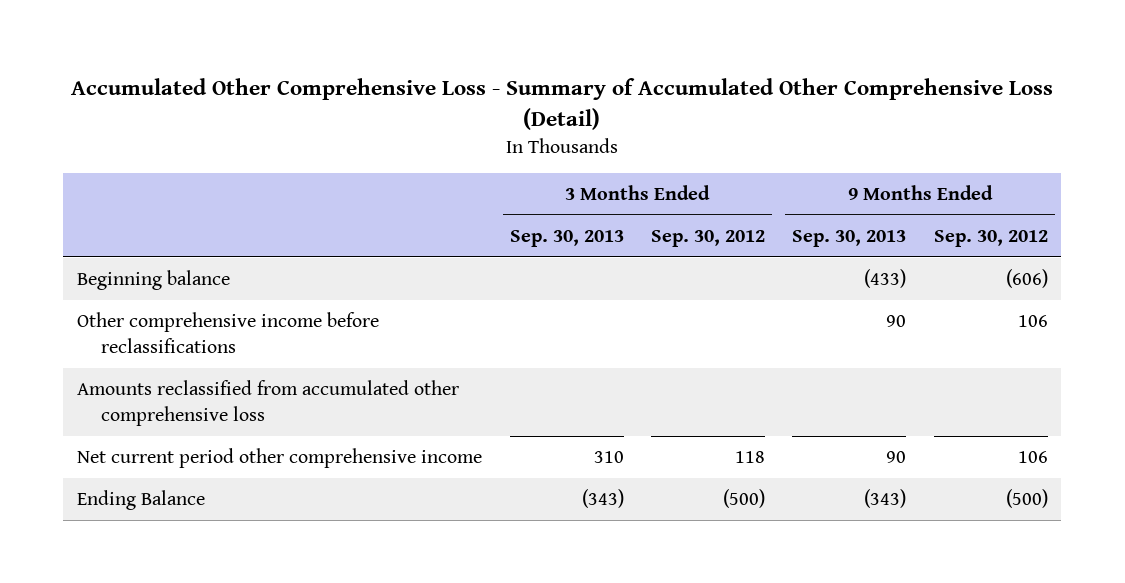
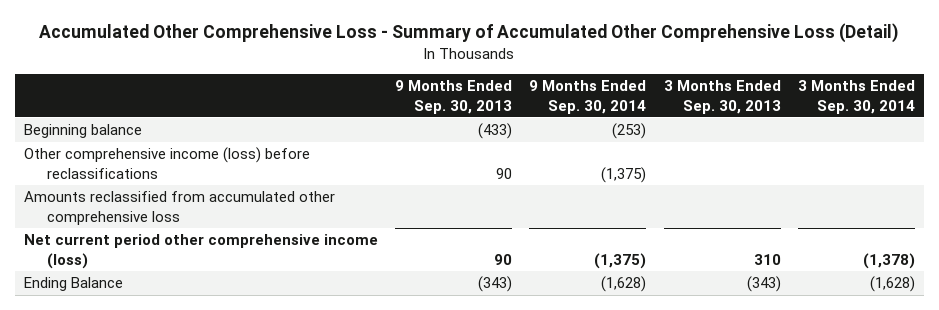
- | 3 Months Ended Sep. 30, 2013 | 3 Months Ended Sep. 30, 2012 | 9 Months Ended Sep. 30, 2013 | 9 Months Ended Sep. 30, 2012
+ | 9 Months Ended Sep. 30, 2013 | 9 Months Ended Sep. 30, 2014 | 3 Months Ended Sep. 30, 2013 | 3 Months Ended Sep. 30, 2014
- Other comprehensive income before reclassifications | | | 90 | 106
+ Other comprehensive income (loss) before reclassifications | 90 | (1,375) | |
- Net current period other comprehensive income | 310 | 118 | 90 | 106
+ Net current period other comprehensive income (loss) | 90 | (1,375) | 310 | (1,378)

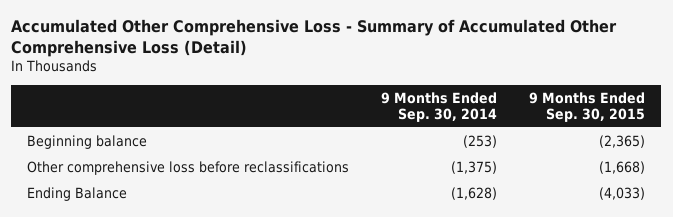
- | 9 Months Ended Sep. 30, 2013 | 9 Months Ended Sep. 30, 2014 | 3 Months Ended Sep. 30, 2013 | 3 Months Ended Sep. 30, 2014
+ | 9 Months Ended Sep. 30, 2014 | 9 Months Ended Sep. 30, 2015
- Other comprehensive income (loss) before reclassifications | 90 | (1,375) | |
- Amounts reclassified from accumulated other comprehensive loss
- Net current period other comprehensive income (loss) | 90 | (1,375) | 310 | (1,378)
+ Other comprehensive loss before reclassifications | (1,375) | (1,668)

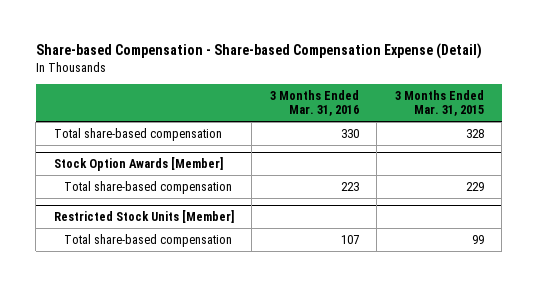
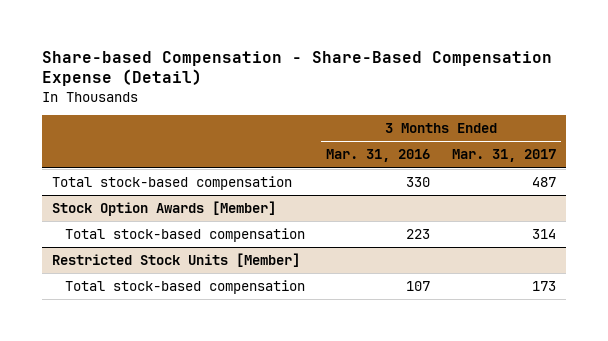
- Share-based Compensation - Share-based Compensation Expense (Detail)
+ Share-based Compensation - Share-Based Compensation Expense (Detail)
- | 3 Months Ended Mar. 31, 2016 | 3 Months Ended Mar. 31, 2015
+ | 3 Months Ended Mar. 31, 2016 | 3 Months Ended Mar. 31, 2017
- Total share-based compensation | 330 | 328
+ Total stock-based compensation | 330 | 487
@ Stock Option Awards [Member]
- Total share-based compensation | 223 | 229
+ Total stock-based compensation | 223 | 314
@ Restricted Stock Units [Member]
- Total share-based compensation | 107 | 99
+ Total stock-based compensation | 107 | 173

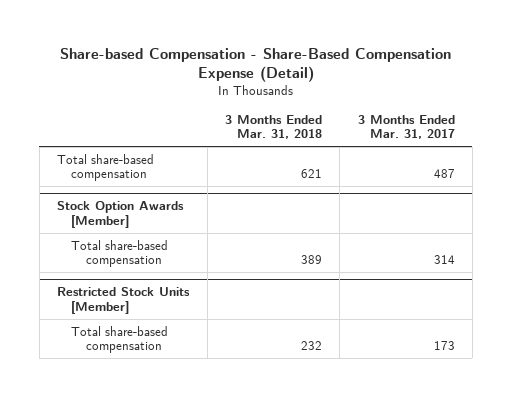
- | 3 Months Ended Mar. 31, 2016 | 3 Months Ended Mar. 31, 2017
+ | 3 Months Ended Mar. 31, 2018 | 3 Months Ended Mar. 31, 2017
- Total stock-based compensation | 330 | 487
+ Total share-based compensation | 621 | 487
@ Stock Option Awards [Member]
- Total stock-based compensation | 223 | 314
+ Total share-based compensation | 389 | 314
@ Restricted Stock Units [Member]
- Total stock-based compensation | 107 | 173
+ Total share-based compensation | 232 | 173

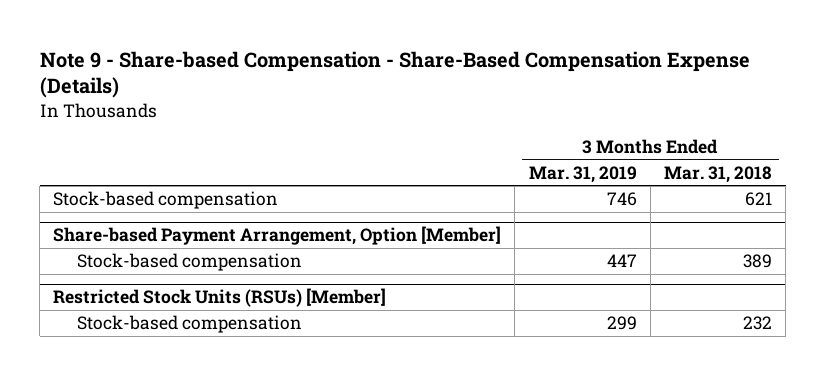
- Share-based Compensation - Share-Based Compensation Expense (Detail)
+ Note 9 - Share-based Compensation - Share-Based Compensation Expense (Details)
- | 3 Months Ended Mar. 31, 2018 | 3 Months Ended Mar. 31, 2017
+ | 3 Months Ended Mar. 31, 2019 | 3 Months Ended Mar. 31, 2018
- Total share-based compensation | 621 | 487
- Stock Option Awards [Member]
- Total share-based compensation | 389 | 314
- Restricted Stock Units [Member]
- Total share-based compensation | 232 | 173
+ Stock-based compensation | 746 | 621
+ Share-based Payment Arrangement, Option [Member]
+ Stock-based compensation | 447 | 389
+ Restricted Stock Units (RSUs) [Member]
+ Stock-based compensation | 299 | 232

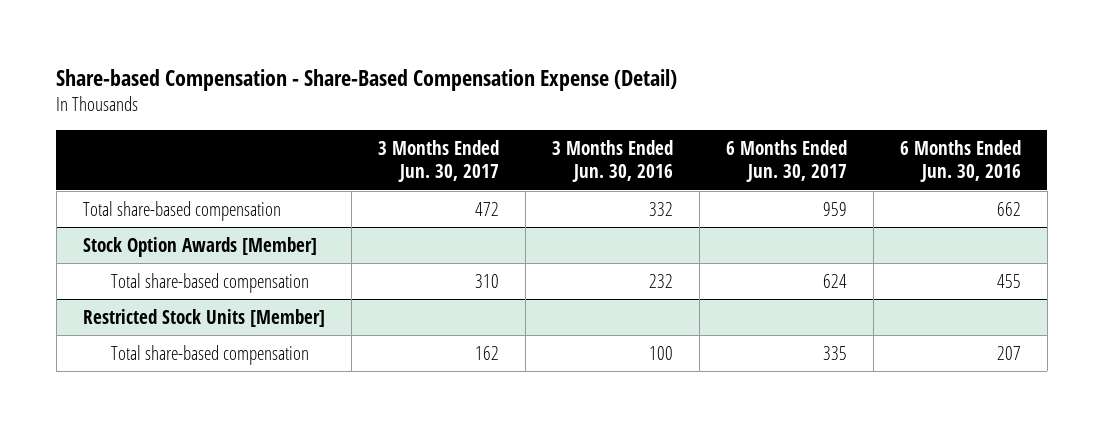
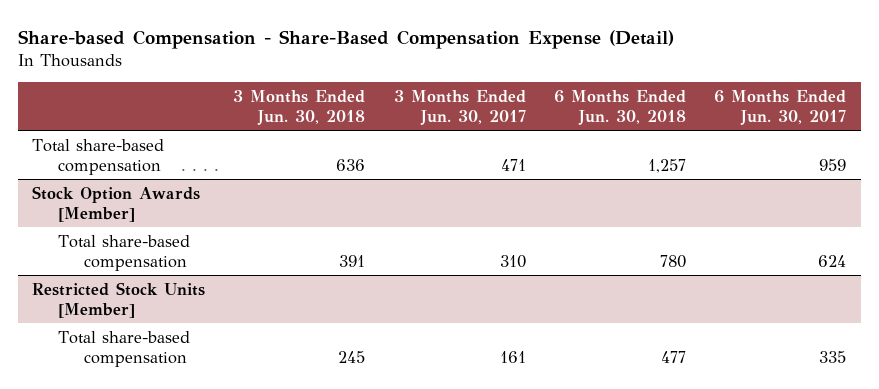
- | 3 Months Ended Jun. 30, 2017 | 3 Months Ended Jun. 30, 2016 | 6 Months Ended Jun. 30, 2017 | 6 Months Ended Jun. 30, 2016
+ | 3 Months Ended Jun. 30, 2018 | 3 Months Ended Jun. 30, 2017 | 6 Months Ended Jun. 30, 2018 | 6 Months Ended Jun. 30, 2017
- Total share-based compensation | 472 | 332 | 959 | 662
+ Total share-based compensation | 636 | 471 | 1,257 | 959
@ Restricted Stock Units [Member]
- Total share-based compensation | 162 | 100 | 335 | 207
+ Total share-based compensation | 245 | 161 | 477 | 335

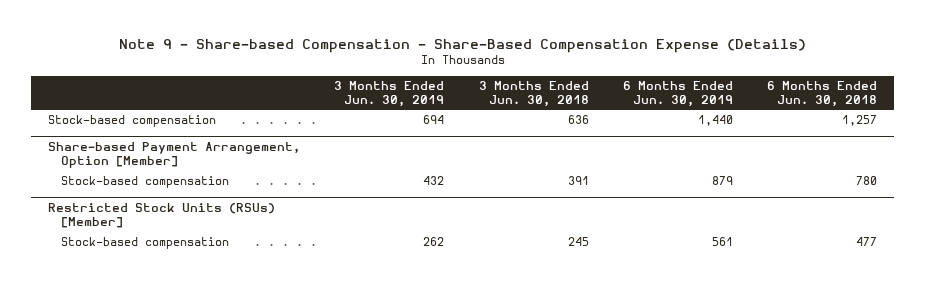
- Share-based Compensation - Share-Based Compensation Expense (Detail)
+ Note 9 - Share-based Compensation - Share-Based Compensation Expense (Details)
- | 3 Months Ended Jun. 30, 2018 | 3 Months Ended Jun. 30, 2017 | 6 Months Ended Jun. 30, 2018 | 6 Months Ended Jun. 30, 2017
+ | 3 Months Ended Jun. 30, 2019 | 3 Months Ended Jun. 30, 2018 | 6 Months Ended Jun. 30, 2019 | 6 Months Ended Jun. 30, 2018
- Total share-based compensation | 636 | 471 | 1,257 | 959
- Stock Option Awards [Member]
- Total share-based compensation | 391 | 310 | 780 | 624
- Restricted Stock Units [Member]
- Total share-based compensation | 245 | 161 | 477 | 335
+ Stock-based compensation | 694 | 636 | 1,440 | 1,257
+ Share-based Payment Arrangement, Option [Member]
+ Stock-based compensation | 432 | 391 | 879 | 780
+ Restricted Stock Units (RSUs) [Member]
+ Stock-based compensation | 262 | 245 | 561 | 477

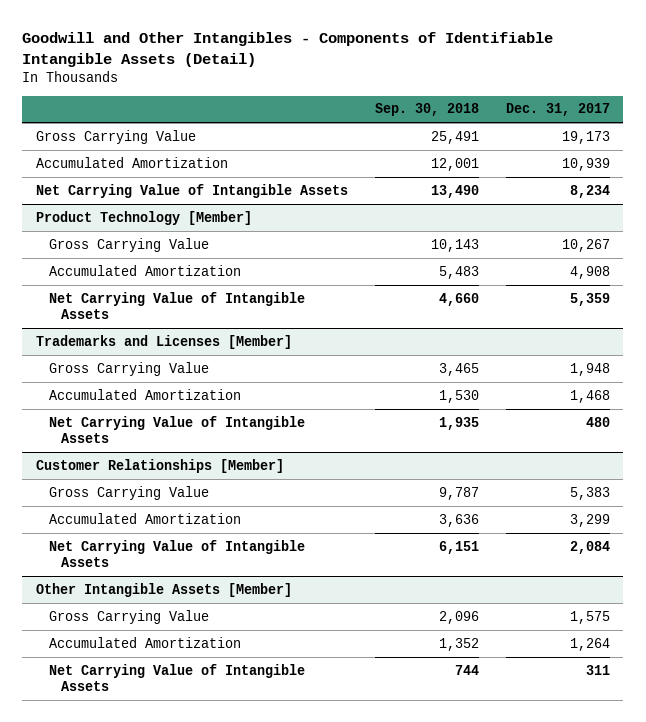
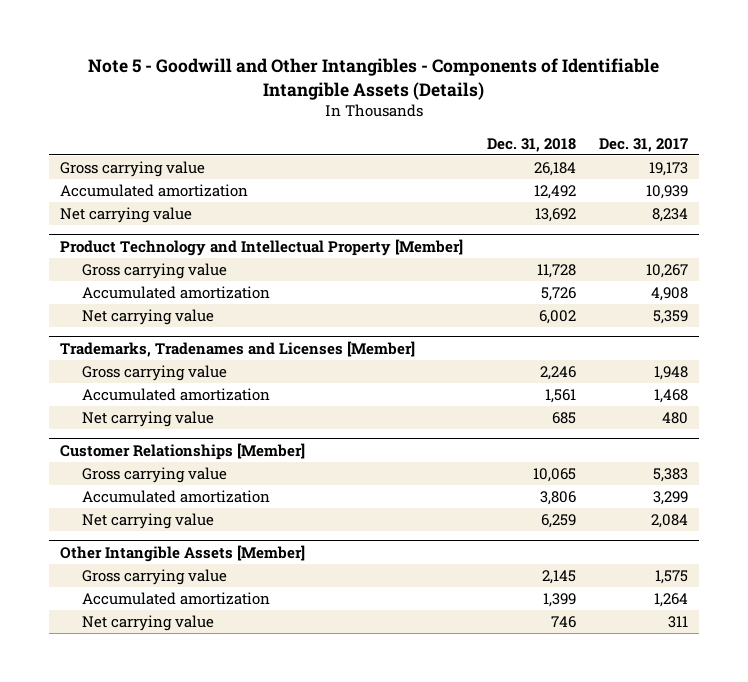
- Goodwill and Other Intangibles - Components of Identifiable Intangible Assets (Detail)
+ Note 5 - Goodwill and Other Intangibles - Components of Identifiable Intangible Assets (Details)
- | Sep. 30, 2018 | Dec. 31, 2017
+ | Dec. 31, 2018 | Dec. 31, 2017
- Gross Carrying Value | 25,491 | 19,173
- Accumulated Amortization | 12,001 | 10,939
- Net Carrying Value of Intangible Assets | 13,490 | 8,234
- Product Technology [Member]
- Gross Carrying Value | 10,143 | 10,267
- Accumulated Amortization | 5,483 | 4,908
- Net Carrying Value of Intangible Assets | 4,660 | 5,359
- Trademarks and Licenses [Member]
- Gross Carrying Value | 3,465 | 1,948
- Accumulated Amortization | 1,530 | 1,468
- Net Carrying Value of Intangible Assets | 1,935 | 480
+ Gross carrying value | 26,184 | 19,173
+ Accumulated amortization | 12,492 | 10,939
+ Net carrying value | 13,692 | 8,234
+ Product Technology and Intellectual Property [Member]
+ Gross carrying value | 11,728 | 10,267
+ Accumulated amortization | 5,726 | 4,908
+ Net carrying value | 6,002 | 5,359
+ Trademarks, Tradenames and Licenses [Member]
+ Gross carrying value | 2,246 | 1,948
+ Accumulated amortization | 1,561 | 1,468
+ Net carrying value | 685 | 480
@ Customer Relationships [Member]
- Gross Carrying Value | 9,787 | 5,383
- Accumulated Amortization | 3,636 | 3,299
- Net Carrying Value of Intangible Assets | 6,151 | 2,084
+ Gross carrying value | 10,065 | 5,383
+ Accumulated amortization | 3,806 | 3,299
+ Net carrying value | 6,259 | 2,084
@ Other Intangible Assets [Member]
- Gross Carrying Value | 2,096 | 1,575
- Accumulated Amortization | 1,352 | 1,264
- Net Carrying Value of Intangible Assets | 744 | 311
+ Gross carrying value | 2,145 | 1,575
+ Accumulated amortization | 1,399 | 1,264
+ Net carrying value | 746 | 311

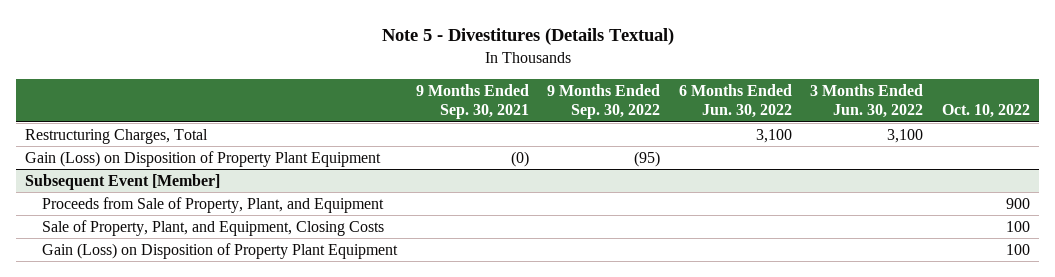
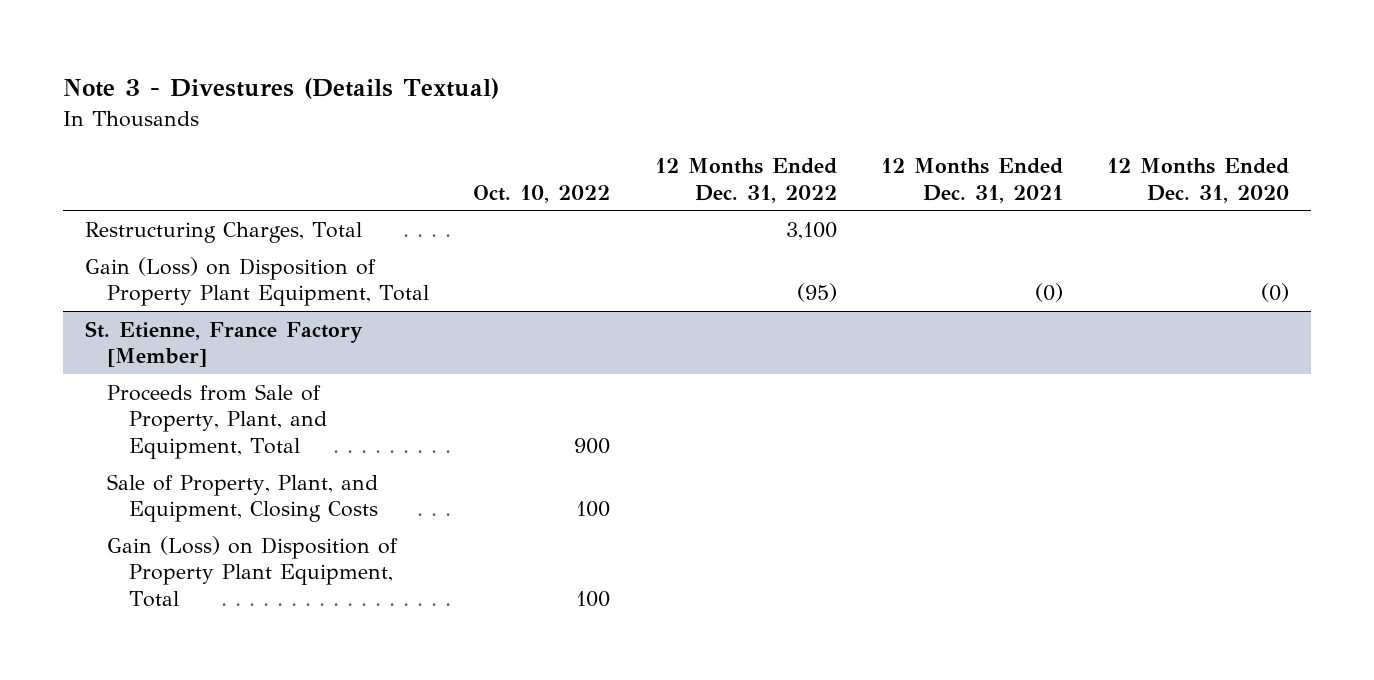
- Note 5 - Divestitures (Details Textual)
+ Note 3 - Divestures (Details Textual)
- | 9 Months Ended Sep. 30, 2021 | 9 Months Ended Sep. 30, 2022 | 6 Months Ended Jun. 30, 2022 | 3 Months Ended Jun. 30, 2022 | Oct. 10, 2022
+ | Oct. 10, 2022 | 12 Months Ended Dec. 31, 2022 | 12 Months Ended Dec. 31, 2021 | 12 Months Ended Dec. 31, 2020
- Gain (Loss) on Disposition of Property Plant Equipment | (0) | (95) | | |
- Subsequent Event [Member]
- Proceeds from Sale of Property, Plant, and Equipment | | | | | 900
+ Gain (Loss) on Disposition of Property Plant Equipment, Total | | (95) | (0) | (0)
+ St. Etienne, France Factory [Member]
+ Proceeds from Sale of Property, Plant, and Equipment, Total | 900 | | |
- Gain (Loss) on Disposition of Property Plant Equipment | | | | | 100
+ Gain (Loss) on Disposition of Property Plant Equipment, Total | 100 | | |

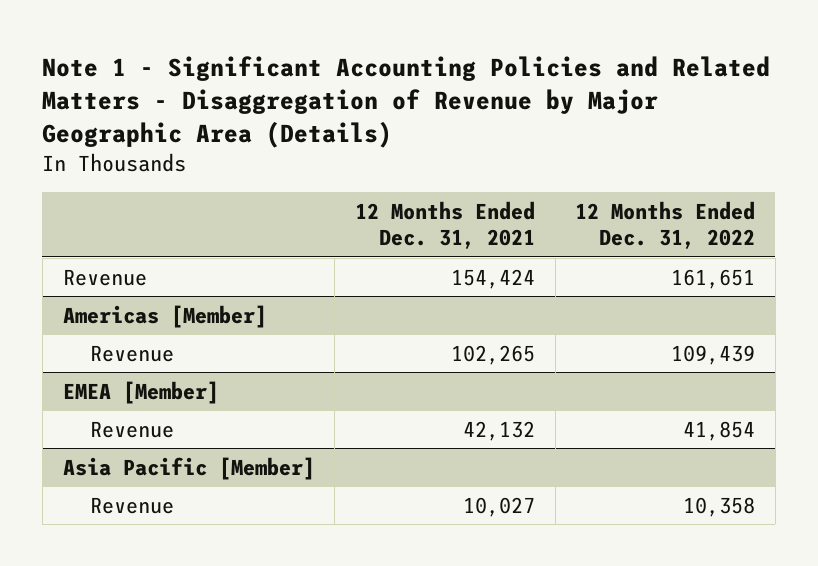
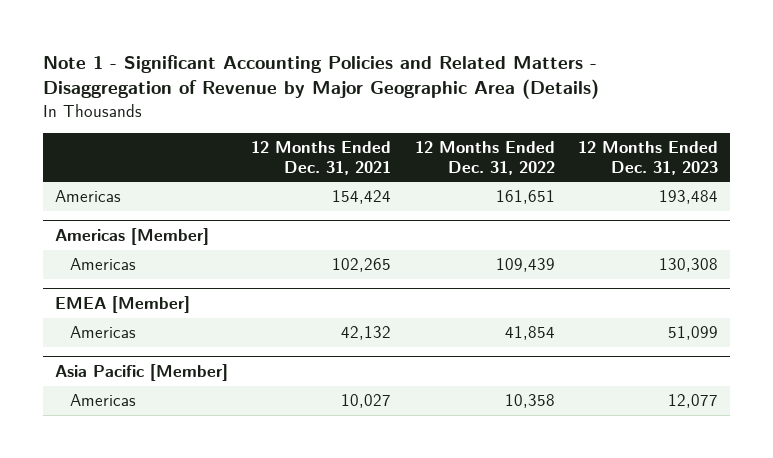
- | 12 Months Ended Dec. 31, 2021 | 12 Months Ended Dec. 31, 2022
+ | 12 Months Ended Dec. 31, 2021 | 12 Months Ended Dec. 31, 2022 | 12 Months Ended Dec. 31, 2023
- Revenue | 154,424 | 161,651
+ Americas | 154,424 | 161,651 | 193,484
@ Americas [Member]
- Revenue | 102,265 | 109,439
+ Americas | 102,265 | 109,439 | 130,308
@ EMEA [Member]
- Revenue | 42,132 | 41,854
+ Americas | 42,132 | 41,854 | 51,099
@ Asia Pacific [Member]
- Revenue | 10,027 | 10,358
+ Americas | 10,027 | 10,358 | 12,077

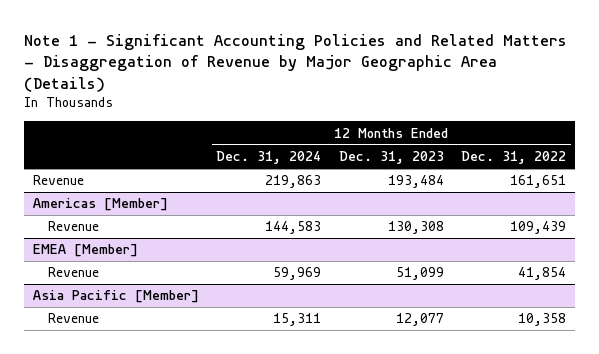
- | 12 Months Ended Dec. 31, 2021 | 12 Months Ended Dec. 31, 2022 | 12 Months Ended Dec. 31, 2023
+ | 12 Months Ended Dec. 31, 2024 | 12 Months Ended Dec. 31, 2023 | 12 Months Ended Dec. 31, 2022
- Americas | 154,424 | 161,651 | 193,484
+ Revenue | 219,863 | 193,484 | 161,651
@ Americas [Member]
- Americas | 102,265 | 109,439 | 130,308
+ Revenue | 144,583 | 130,308 | 109,439
@ EMEA [Member]
- Americas | 42,132 | 41,854 | 51,099
+ Revenue | 59,969 | 51,099 | 41,854
@ Asia Pacific [Member]
- Americas | 10,027 | 10,358 | 12,077
+ Revenue | 15,311 | 12,077 | 10,358

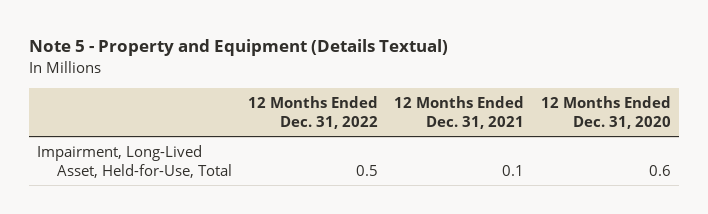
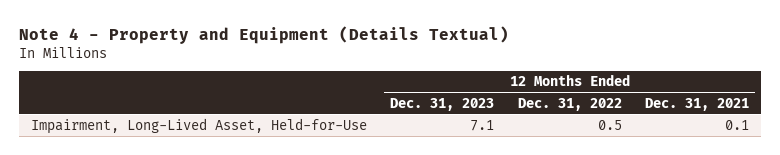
- Note 5 - Property and Equipment (Details Textual)
+ Note 4 - Property and Equipment (Details Textual)
- | 12 Months Ended Dec. 31, 2022 | 12 Months Ended Dec. 31, 2021 | 12 Months Ended Dec. 31, 2020
+ | 12 Months Ended Dec. 31, 2023 | 12 Months Ended Dec. 31, 2022 | 12 Months Ended Dec. 31, 2021
- Impairment, Long-Lived Asset, Held-for-Use, Total | 0.5 | 0.1 | 0.6
+ Impairment, Long-Lived Asset, Held-for-Use | 7.1 | 0.5 | 0.1

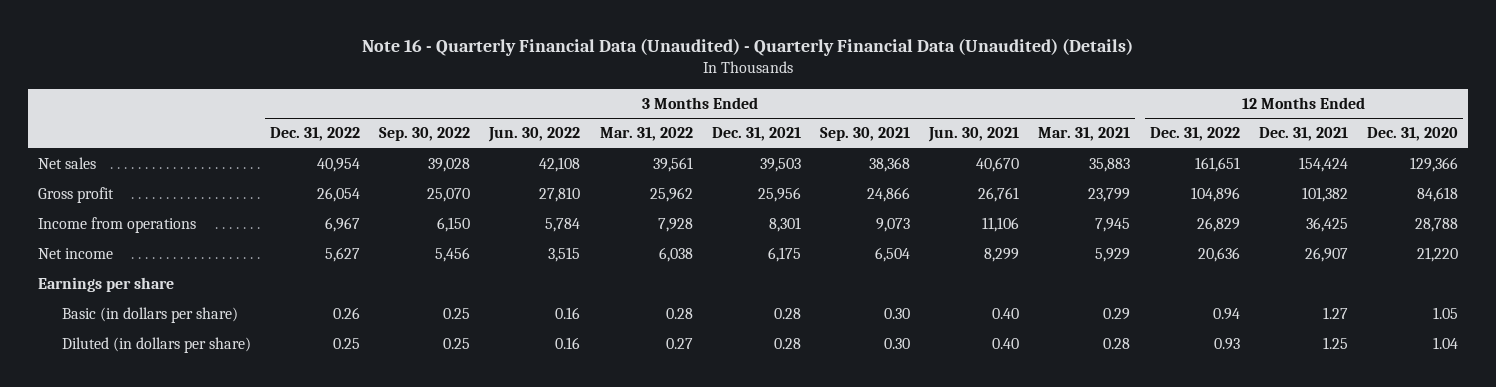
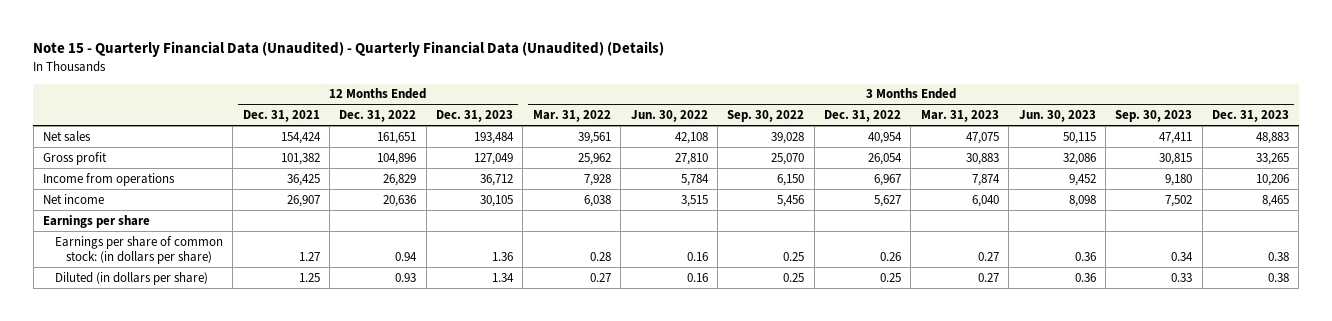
- Note 16 - Quarterly Financial Data (Unaudited) - Quarterly Financial Data (Unaudited) (Details)
+ Note 15 - Quarterly Financial Data (Unaudited) - Quarterly Financial Data (Unaudited) (Details)
- | 3 Months Ended Dec. 31, 2022 | 3 Months Ended Sep. 30, 2022 | 3 Months Ended Jun. 30, 2022 | 3 Months Ended Mar. 31, 2022 | 3 Months Ended Dec. 31, 2021 | 3 Months Ended Sep. 30, 2021 | 3 Months Ended Jun. 30, 2021 | 3 Months Ended Mar. 31, 2021 | 12 Months Ended Dec. 31, 2022 | 12 Months Ended Dec. 31, 2021 | 12 Months Ended Dec. 31, 2020
+ | 12 Months Ended Dec. 31, 2021 | 12 Months Ended Dec. 31, 2022 | 12 Months Ended Dec. 31, 2023 | 3 Months Ended Mar. 31, 2022 | 3 Months Ended Jun. 30, 2022 | 3 Months Ended Sep. 30, 2022 | 3 Months Ended Dec. 31, 2022 | 3 Months Ended Mar. 31, 2023 | 3 Months Ended Jun. 30, 2023 | 3 Months Ended Sep. 30, 2023 | 3 Months Ended Dec. 31, 2023
- Basic (in dollars per share) | 0.26 | 0.25 | 0.16 | 0.28 | 0.28 | 0.30 | 0.40 | 0.29 | 0.94 | 1.27 | 1.05
+ Earnings per share of common stock: (in dollars per share) | 1.27 | 0.94 | 1.36 | 0.28 | 0.16 | 0.25 | 0.26 | 0.27 | 0.36 | 0.34 | 0.38

